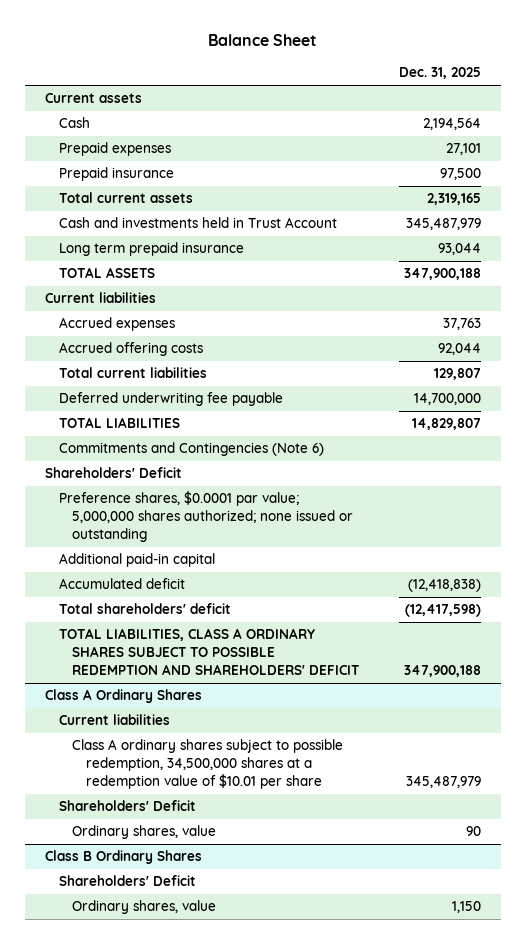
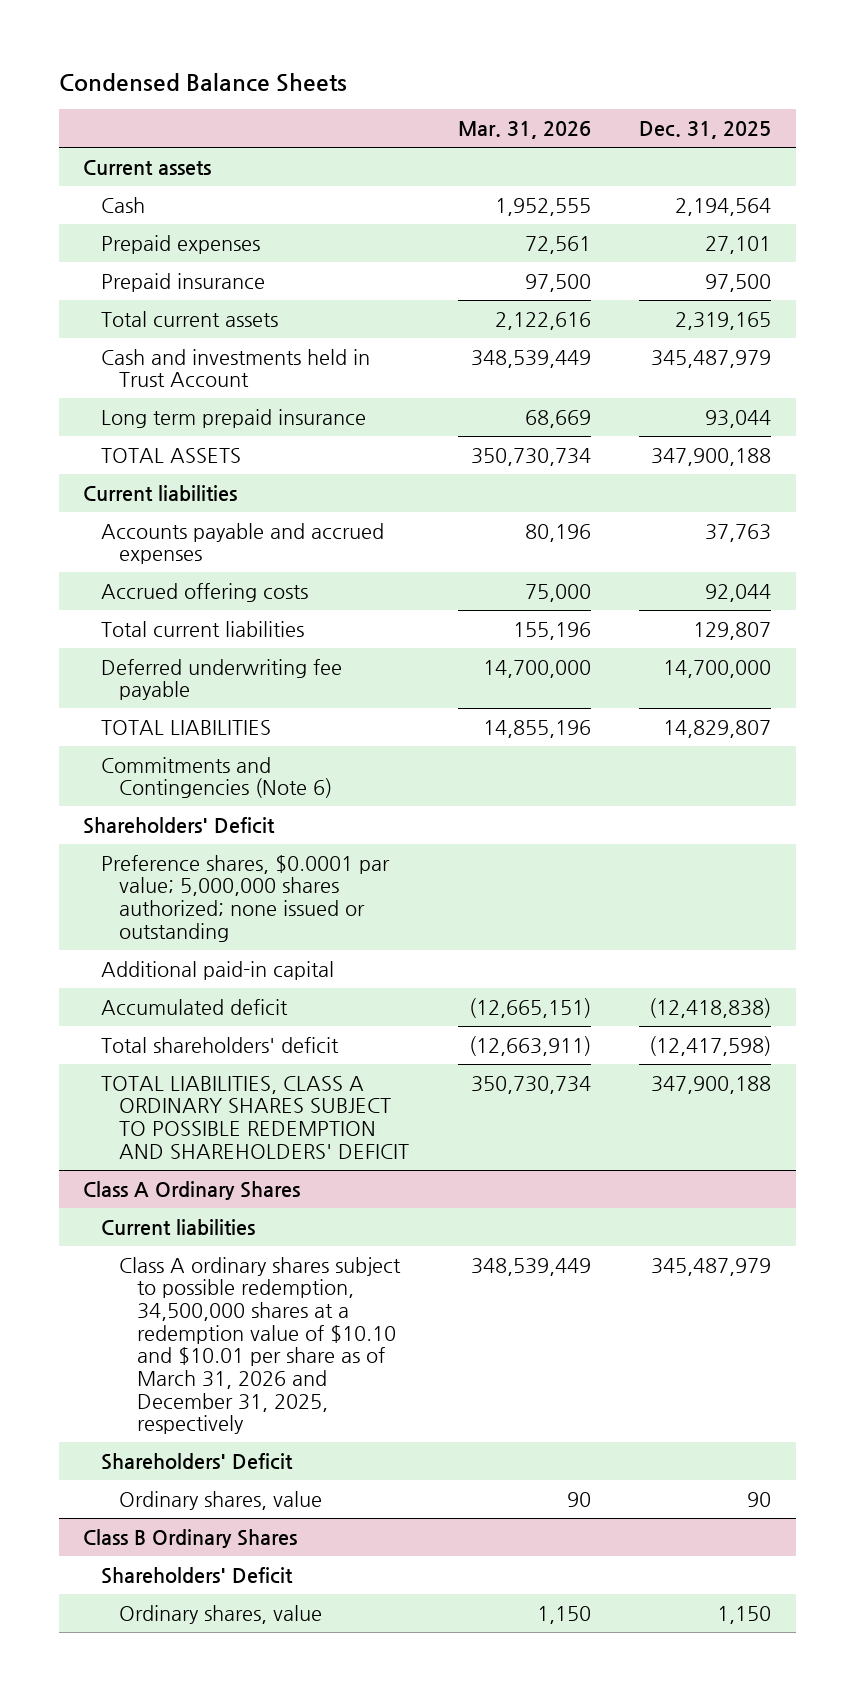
- Balance Sheet
+ Condensed Balance Sheets
- | Dec. 31, 2025
+ | Mar. 31, 2026 | Dec. 31, 2025
- Accrued expenses | 37,763
+ Accounts payable and accrued expenses | 80,196 | 37,763
@ Class A Ordinary Shares
- Class A ordinary shares subject to possible redemption, 34,500,000 shares at a redemption value of $10.01 per share | 345,487,979
+ Class A ordinary shares subject to possible redemption, 34,500,000 shares at a redemption value of $10.10 and $10.01 per share as of March 31, 2026 and December 31, 2025, respectively | 348,539,449 | 345,487,979

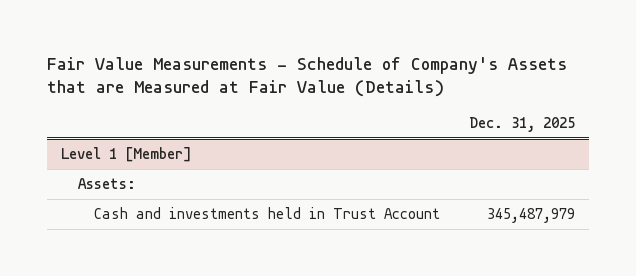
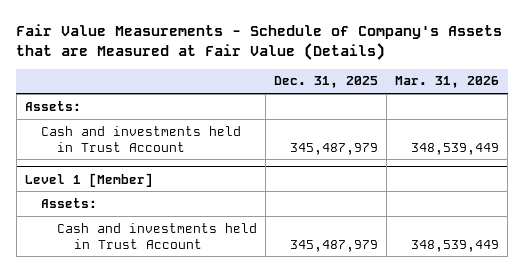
- | Dec. 31, 2025
+ | Dec. 31, 2025 | Mar. 31, 2026
+ Assets:
+ Cash and investments held in Trust Account | 345,487,979 | 348,539,449

